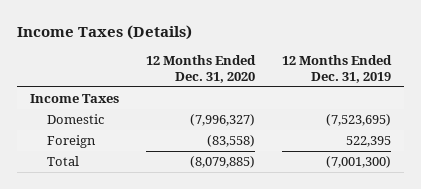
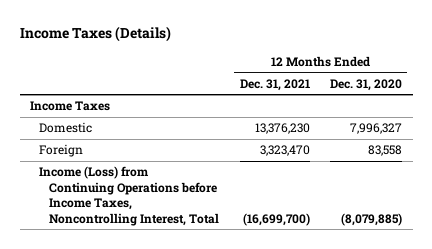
- | 12 Months Ended Dec. 31, 2020 | 12 Months Ended Dec. 31, 2019
+ | 12 Months Ended Dec. 31, 2021 | 12 Months Ended Dec. 31, 2020
- Domestic | (7,996,327) | (7,523,695)
- Foreign | (83,558) | 522,395
- Total | (8,079,885) | (7,001,300)
+ Domestic | 13,376,230 | 7,996,327
+ Foreign | 3,323,470 | 83,558
+ Income (Loss) from Continuing Operations before Income Taxes, Noncontrolling Interest, Total | (16,699,700) | (8,079,885)

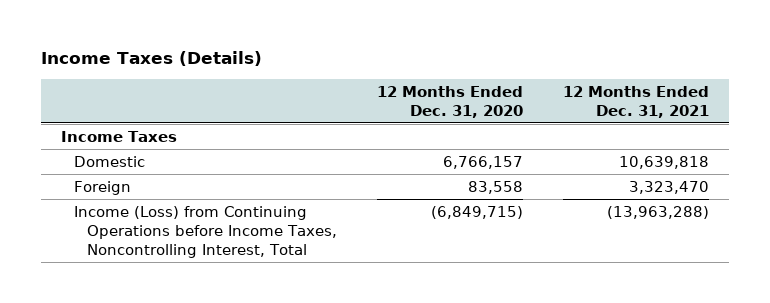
- | 12 Months Ended Dec. 31, 2021 | 12 Months Ended Dec. 31, 2020
+ | 12 Months Ended Dec. 31, 2020 | 12 Months Ended Dec. 31, 2021
- Domestic | 13,376,230 | 7,996,327
+ Domestic | 6,766,157 | 10,639,818
- Income (Loss) from Continuing Operations before Income Taxes, Noncontrolling Interest, Total | (16,699,700) | (8,079,885)
+ Income (Loss) from Continuing Operations before Income Taxes, Noncontrolling Interest, Total | (6,849,715) | (13,963,288)

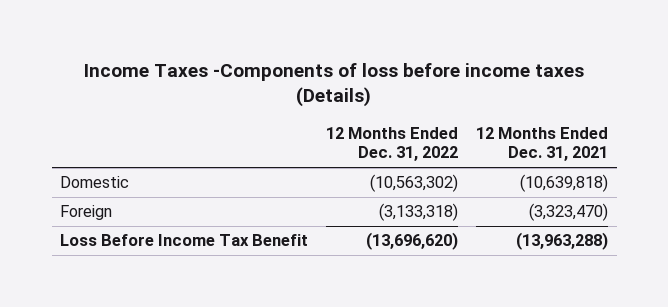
- Income Taxes (Details)
+ Income Taxes -Components of loss before income taxes (Details)
- | 12 Months Ended Dec. 31, 2020 | 12 Months Ended Dec. 31, 2021
+ | 12 Months Ended Dec. 31, 2022 | 12 Months Ended Dec. 31, 2021
- Income Taxes
- Domestic | 6,766,157 | 10,639,818
- Foreign | 83,558 | 3,323,470
- Income (Loss) from Continuing Operations before Income Taxes, Noncontrolling Interest, Total | (6,849,715) | (13,963,288)
+ Domestic | (10,563,302) | (10,639,818)
+ Foreign | (3,133,318) | (3,323,470)
+ Loss Before Income Tax Benefit | (13,696,620) | (13,963,288)

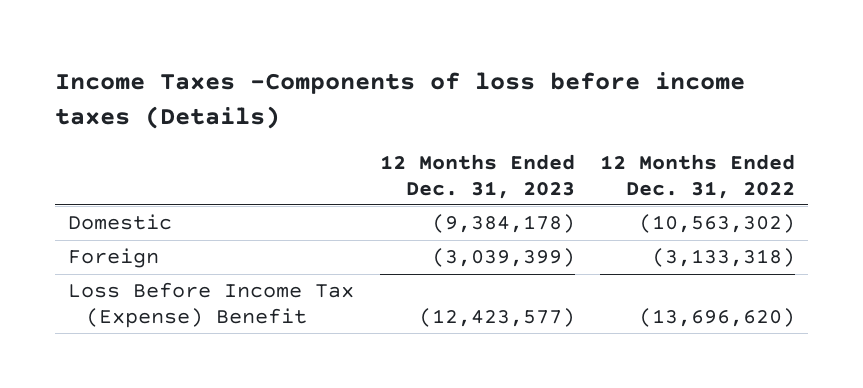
- | 12 Months Ended Dec. 31, 2022 | 12 Months Ended Dec. 31, 2021
+ | 12 Months Ended Dec. 31, 2023 | 12 Months Ended Dec. 31, 2022
- Loss Before Income Tax Benefit | (13,696,620) | (13,963,288)
+ Loss Before Income Tax (Expense) Benefit | (12,423,577) | (13,696,620)

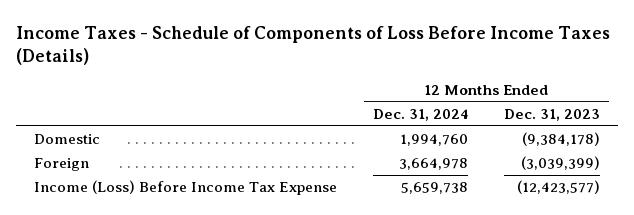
- Income Taxes -Components of loss before income taxes (Details)
+ Income Taxes - Schedule of Components of Loss Before Income Taxes (Details)
- | 12 Months Ended Dec. 31, 2023 | 12 Months Ended Dec. 31, 2022
+ | 12 Months Ended Dec. 31, 2024 | 12 Months Ended Dec. 31, 2023
- Loss Before Income Tax (Expense) Benefit | (12,423,577) | (13,696,620)
+ Income (Loss) Before Income Tax Expense | 5,659,738 | (12,423,577)

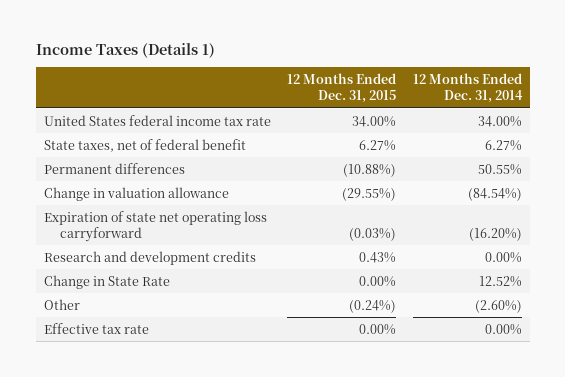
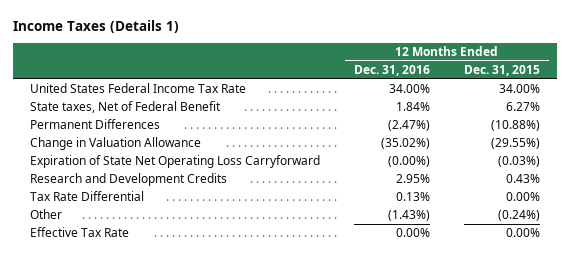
- | 12 Months Ended Dec. 31, 2015 | 12 Months Ended Dec. 31, 2014
+ | 12 Months Ended Dec. 31, 2016 | 12 Months Ended Dec. 31, 2015
- United States federal income tax rate | 34.00% | 34.00%
- State taxes, net of federal benefit | 6.27% | 6.27%
- Permanent differences | (10.88%) | 50.55%
- Change in valuation allowance | (29.55%) | (84.54%)
- Expiration of state net operating loss carryforward | (0.03%) | (16.20%)
- Research and development credits | 0.43% | 0.00%
- Change in State Rate | 0.00% | 12.52%
+ United States Federal Income Tax Rate | 34.00% | 34.00%
+ State taxes, Net of Federal Benefit | 1.84% | 6.27%
+ Permanent Differences | (2.47%) | (10.88%)
+ Change in Valuation Allowance | (35.02%) | (29.55%)
+ Expiration of State Net Operating Loss Carryforward | (0.00%) | (0.03%)
+ Research and Development Credits | 2.95% | 0.43%
+ Tax Rate Differential | 0.13% | 0.00%
- Effective tax rate | 0.00% | 0.00%
+ Effective Tax Rate | 0.00% | 0.00%

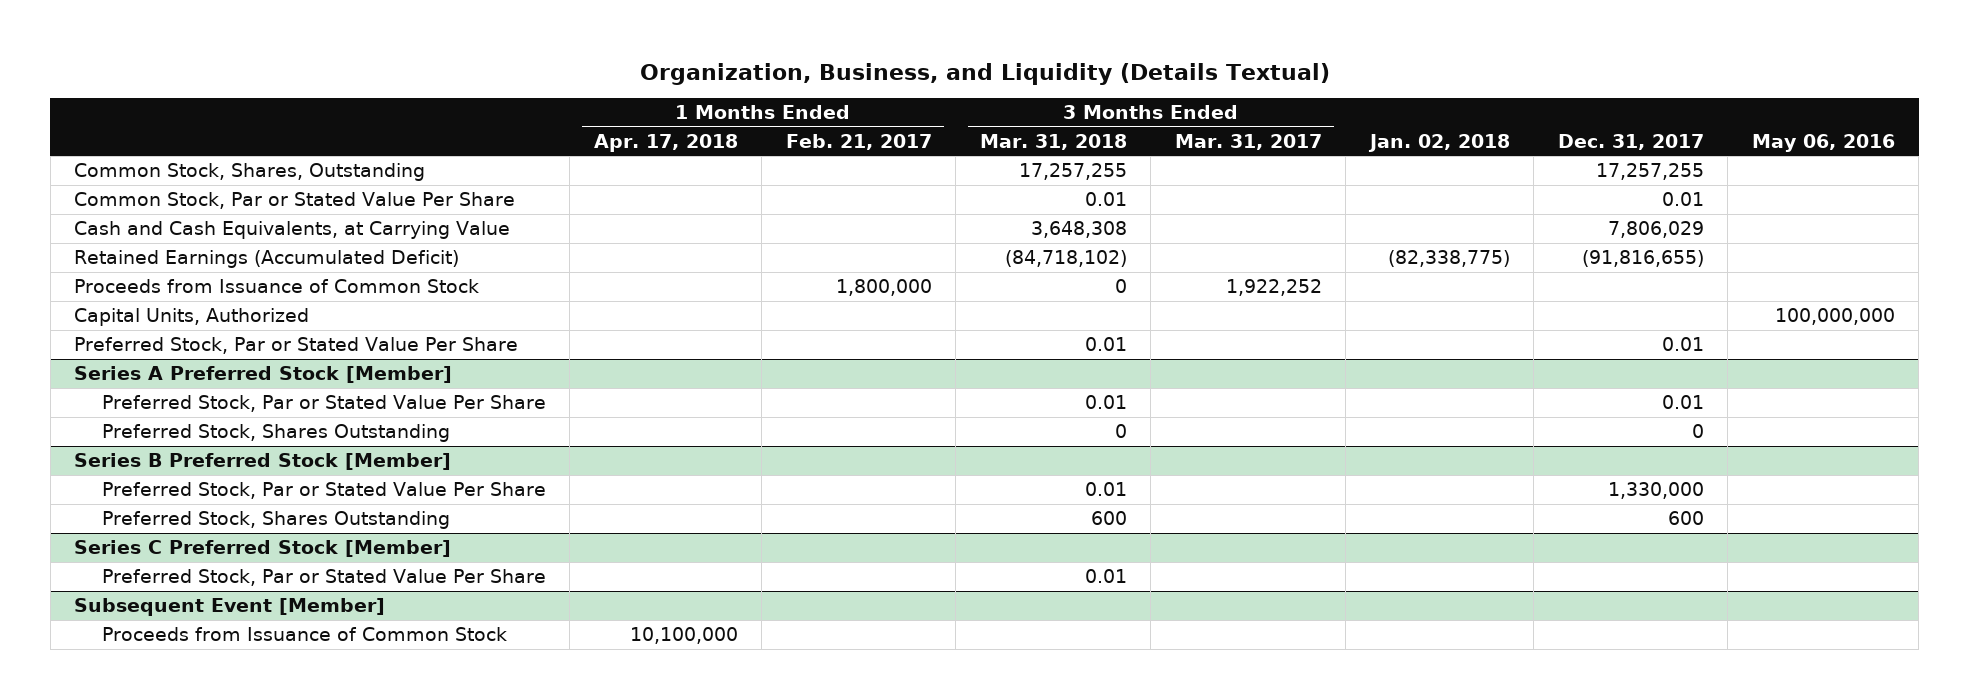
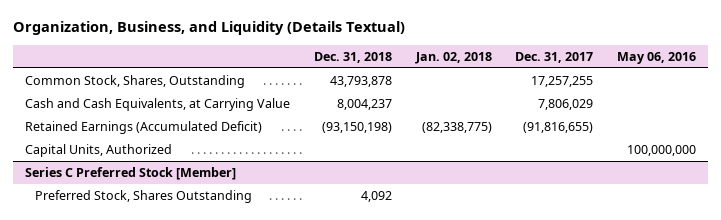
- | 1 Months Ended Apr. 17, 2018 | 1 Months Ended Feb. 21, 2017 | 3 Months Ended Mar. 31, 2018 | 3 Months Ended Mar. 31, 2017 | Jan. 02, 2018 | Dec. 31, 2017 | May 06, 2016
+ | Dec. 31, 2018 | Jan. 02, 2018 | Dec. 31, 2017 | May 06, 2016
- Common Stock, Par or Stated Value Per Share | | | 0.01 | | | 0.01 |
- Proceeds from Issuance of Common Stock | | 1,800,000 | 0 | 1,922,252 | | |
- Preferred Stock, Par or Stated Value Per Share | | | 0.01 | | | 0.01 |
- Series A Preferred Stock [Member]
- Preferred Stock, Par or Stated Value Per Share | | | 0.01 | | | 0.01 |
- Preferred Stock, Shares Outstanding | | | 0 | | | 0 |
- Series B Preferred Stock [Member]
- Preferred Stock, Par or Stated Value Per Share | | | 0.01 | | | 1,330,000 |
- Preferred Stock, Shares Outstanding | | | 600 | | | 600 |
@ Series C Preferred Stock [Member]
- Preferred Stock, Par or Stated Value Per Share | | | 0.01 | | | |
- Subsequent Event [Member]
- Proceeds from Issuance of Common Stock | 10,100,000 | | | | | |
@ Series C Preferred Stock [Member]
+ Preferred Stock, Shares Outstanding | 4,092 | | |

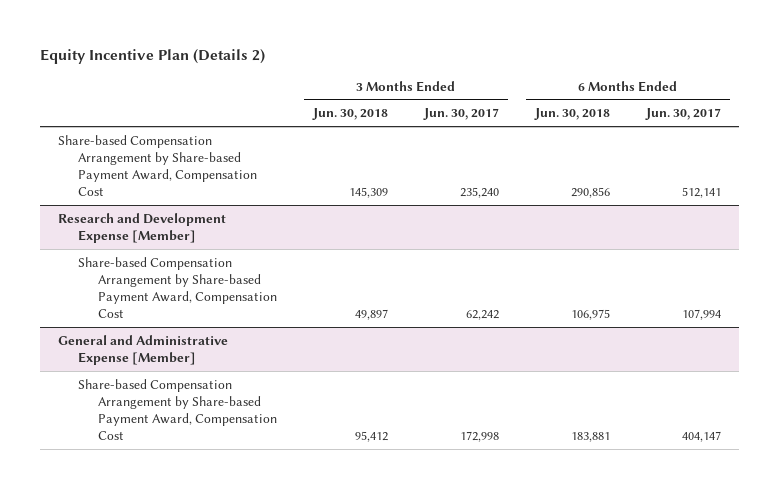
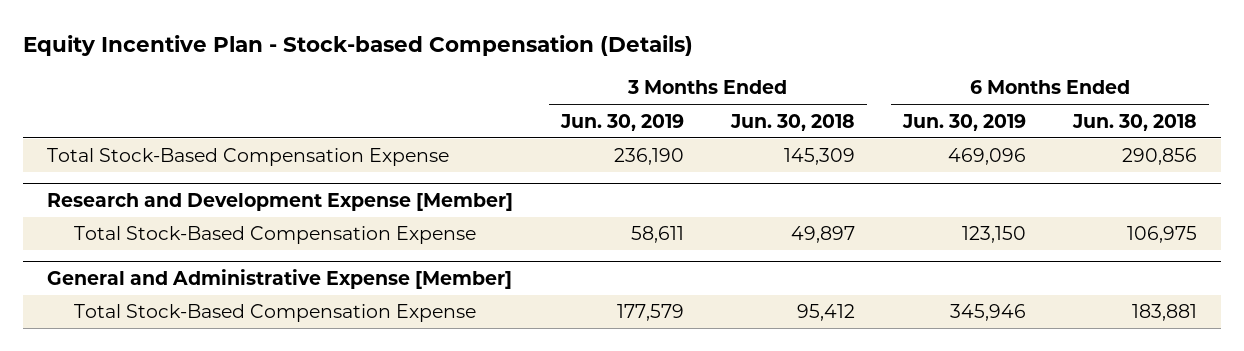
- Equity Incentive Plan (Details 2)
+ Equity Incentive Plan - Stock-based Compensation (Details)
- | 3 Months Ended Jun. 30, 2018 | 3 Months Ended Jun. 30, 2017 | 6 Months Ended Jun. 30, 2018 | 6 Months Ended Jun. 30, 2017
+ | 3 Months Ended Jun. 30, 2019 | 3 Months Ended Jun. 30, 2018 | 6 Months Ended Jun. 30, 2019 | 6 Months Ended Jun. 30, 2018
- Share-based Compensation Arrangement by Share-based Payment Award, Compensation Cost | 145,309 | 235,240 | 290,856 | 512,141
+ Total Stock-Based Compensation Expense | 236,190 | 145,309 | 469,096 | 290,856
@ Research and Development Expense [Member]
- Share-based Compensation Arrangement by Share-based Payment Award, Compensation Cost | 49,897 | 62,242 | 106,975 | 107,994
+ Total Stock-Based Compensation Expense | 58,611 | 49,897 | 123,150 | 106,975
@ General and Administrative Expense [Member]
- Share-based Compensation Arrangement by Share-based Payment Award, Compensation Cost | 95,412 | 172,998 | 183,881 | 404,147
+ Total Stock-Based Compensation Expense | 177,579 | 95,412 | 345,946 | 183,881

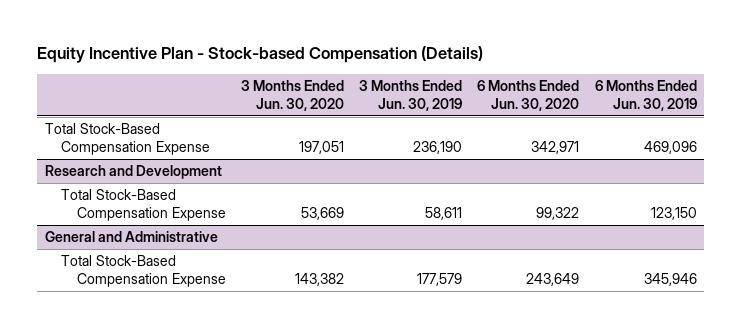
- | 3 Months Ended Jun. 30, 2019 | 3 Months Ended Jun. 30, 2018 | 6 Months Ended Jun. 30, 2019 | 6 Months Ended Jun. 30, 2018
+ | 3 Months Ended Jun. 30, 2020 | 3 Months Ended Jun. 30, 2019 | 6 Months Ended Jun. 30, 2020 | 6 Months Ended Jun. 30, 2019
- Research and Development Expense [Member]
+ Research and Development
- General and Administrative Expense [Member]
+ General and Administrative

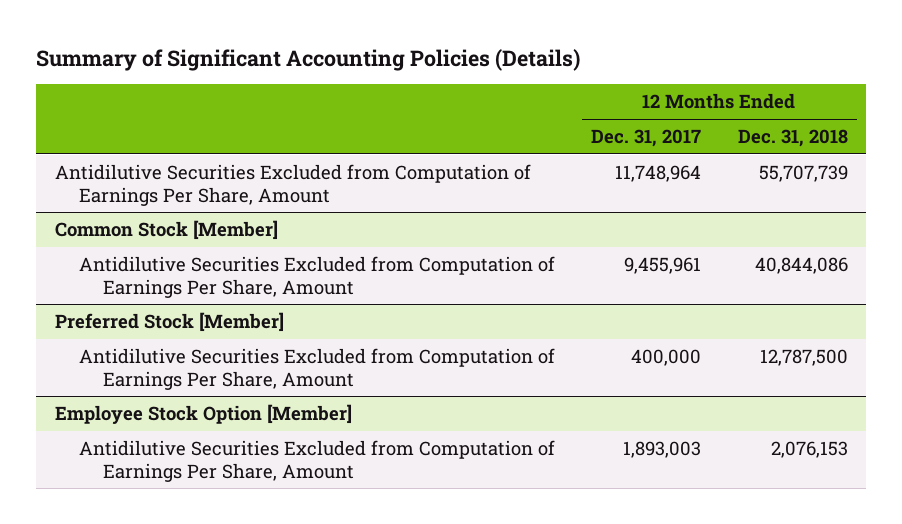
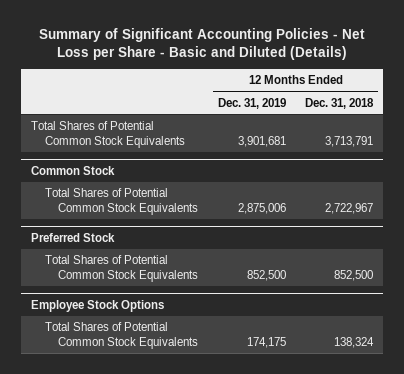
- Summary of Significant Accounting Policies (Details)
+ Summary of Significant Accounting Policies - Net Loss per Share - Basic and Diluted (Details)
- | 12 Months Ended Dec. 31, 2017 | 12 Months Ended Dec. 31, 2018
+ | 12 Months Ended Dec. 31, 2019 | 12 Months Ended Dec. 31, 2018
- Antidilutive Securities Excluded from Computation of Earnings Per Share, Amount | 11,748,964 | 55,707,739
- Common Stock [Member]
- Antidilutive Securities Excluded from Computation of Earnings Per Share, Amount | 9,455,961 | 40,844,086
- Preferred Stock [Member]
- Antidilutive Securities Excluded from Computation of Earnings Per Share, Amount | 400,000 | 12,787,500
- Employee Stock Option [Member]
- Antidilutive Securities Excluded from Computation of Earnings Per Share, Amount | 1,893,003 | 2,076,153
+ Total Shares of Potential Common Stock Equivalents | 3,901,681 | 3,713,791
+ Common Stock
+ Total Shares of Potential Common Stock Equivalents | 2,875,006 | 2,722,967
+ Preferred Stock
+ Total Shares of Potential Common Stock Equivalents | 852,500 | 852,500
+ Employee Stock Options
+ Total Shares of Potential Common Stock Equivalents | 174,175 | 138,324

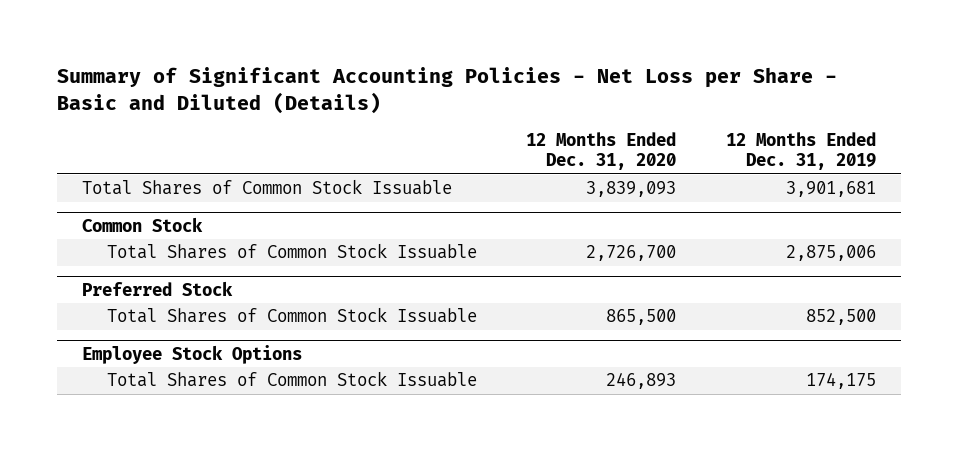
- | 12 Months Ended Dec. 31, 2019 | 12 Months Ended Dec. 31, 2018
+ | 12 Months Ended Dec. 31, 2020 | 12 Months Ended Dec. 31, 2019
- Total Shares of Potential Common Stock Equivalents | 3,901,681 | 3,713,791
+ Total Shares of Common Stock Issuable | 3,839,093 | 3,901,681
@ Common Stock
- Total Shares of Potential Common Stock Equivalents | 2,875,006 | 2,722,967
+ Total Shares of Common Stock Issuable | 2,726,700 | 2,875,006
@ Preferred Stock
- Total Shares of Potential Common Stock Equivalents | 852,500 | 852,500
+ Total Shares of Common Stock Issuable | 865,500 | 852,500
@ Employee Stock Options
- Total Shares of Potential Common Stock Equivalents | 174,175 | 138,324
+ Total Shares of Common Stock Issuable | 246,893 | 174,175

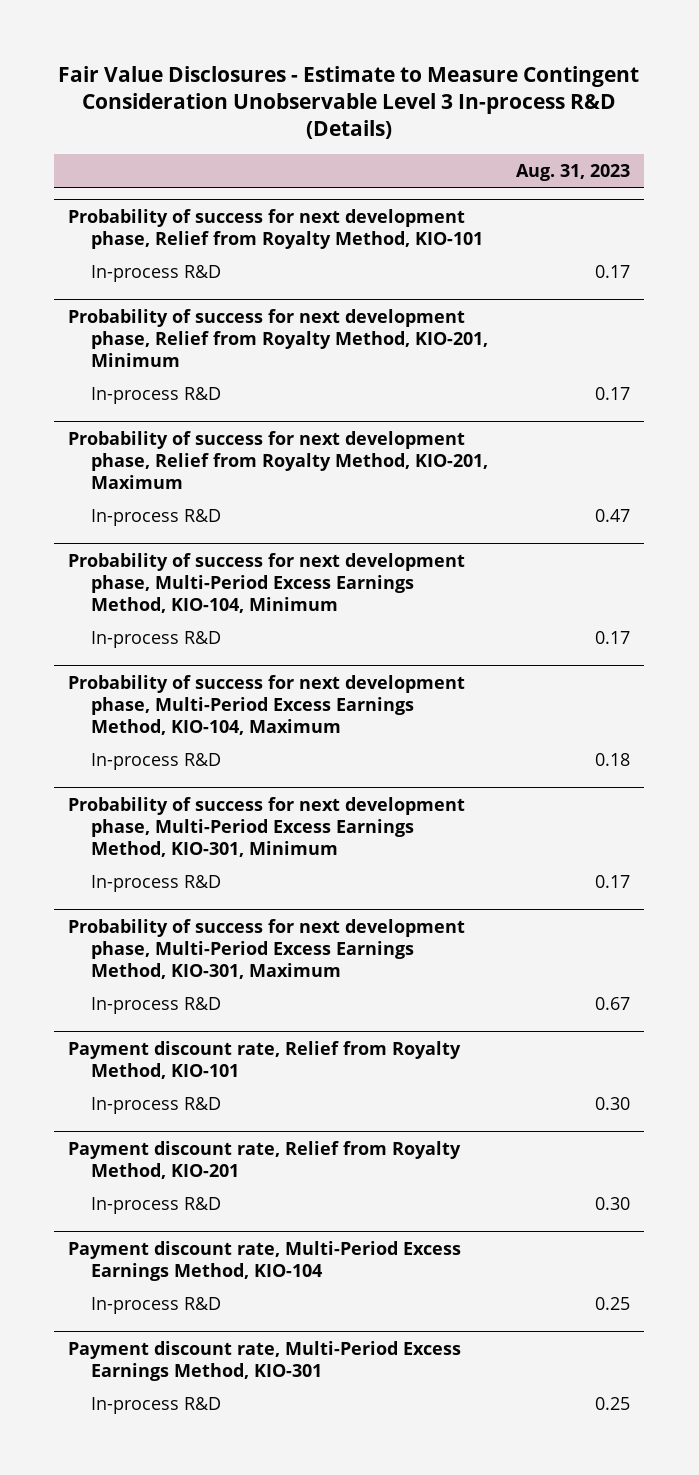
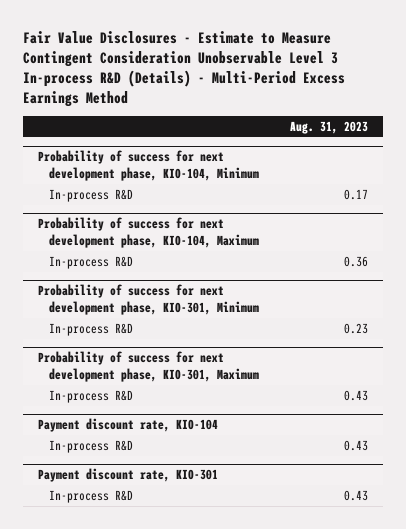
- Fair Value Disclosures - Estimate to Measure Contingent Consideration Unobservable Level 3 In-process R&D (Details)
+ Fair Value Disclosures - Estimate to Measure Contingent Consideration Unobservable Level 3 In-process R&D (Details) - Multi-Period Excess Earnings Method
- Probability of success for next development phase, Relief from Royalty Method, KIO-101
- In-process R&D | 0.17
- Probability of success for next development phase, Relief from Royalty Method, KIO-201, Minimum
- In-process R&D | 0.17
- Probability of success for next development phase, Relief from Royalty Method, KIO-201, Maximum
- In-process R&D | 0.47
- Probability of success for next development phase, Multi-Period Excess Earnings Method, KIO-104, Minimum
- In-process R&D | 0.17
- Probability of success for next development phase, Multi-Period Excess Earnings Method, KIO-104, Maximum
- In-process R&D | 0.18
- Probability of success for next development phase, Multi-Period Excess Earnings Method, KIO-301, Minimum
+ Probability of success for next development phase, KIO-104, Minimum
- Probability of success for next development phase, Multi-Period Excess Earnings Method, KIO-301, Maximum
- In-process R&D | 0.67
- Payment discount rate, Relief from Royalty Method, KIO-101
- In-process R&D | 0.30
- Payment discount rate, Relief from Royalty Method, KIO-201
- In-process R&D | 0.30
- Payment discount rate, Multi-Period Excess Earnings Method, KIO-104
- In-process R&D | 0.25
- Payment discount rate, Multi-Period Excess Earnings Method, KIO-301
- In-process R&D | 0.25
+ Probability of success for next development phase, KIO-104, Maximum
+ In-process R&D | 0.36
+ Probability of success for next development phase, KIO-301, Minimum
+ In-process R&D | 0.23
+ Probability of success for next development phase, KIO-301, Maximum
+ In-process R&D | 0.43
+ Payment discount rate, KIO-104
+ In-process R&D | 0.43
+ Payment discount rate, KIO-301
+ In-process R&D | 0.43

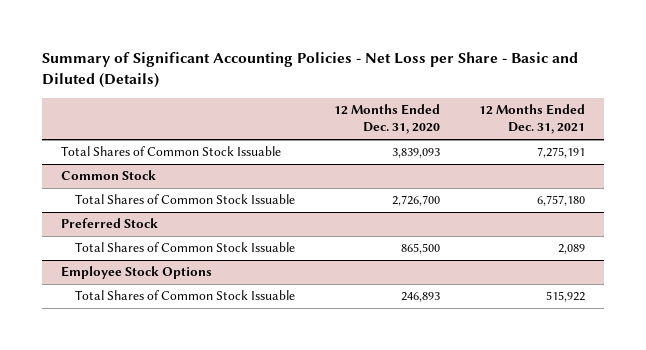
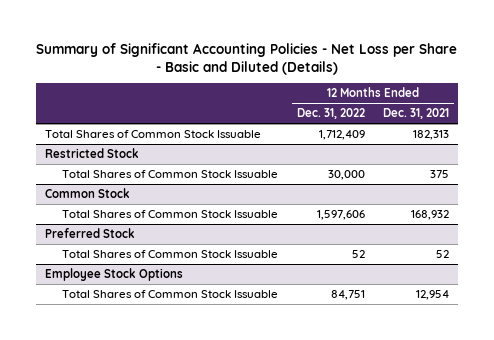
- | 12 Months Ended Dec. 31, 2020 | 12 Months Ended Dec. 31, 2021
+ | 12 Months Ended Dec. 31, 2022 | 12 Months Ended Dec. 31, 2021
- Total Shares of Common Stock Issuable | 3,839,093 | 7,275,191
+ Total Shares of Common Stock Issuable | 1,712,409 | 182,313
+ Restricted Stock
+ Total Shares of Common Stock Issuable | 30,000 | 375
@ Common Stock
- Total Shares of Common Stock Issuable | 2,726,700 | 6,757,180
+ Total Shares of Common Stock Issuable | 1,597,606 | 168,932
@ Preferred Stock
- Total Shares of Common Stock Issuable | 865,500 | 2,089
+ Total Shares of Common Stock Issuable | 52 | 52
@ Employee Stock Options
- Total Shares of Common Stock Issuable | 246,893 | 515,922
+ Total Shares of Common Stock Issuable | 84,751 | 12,954

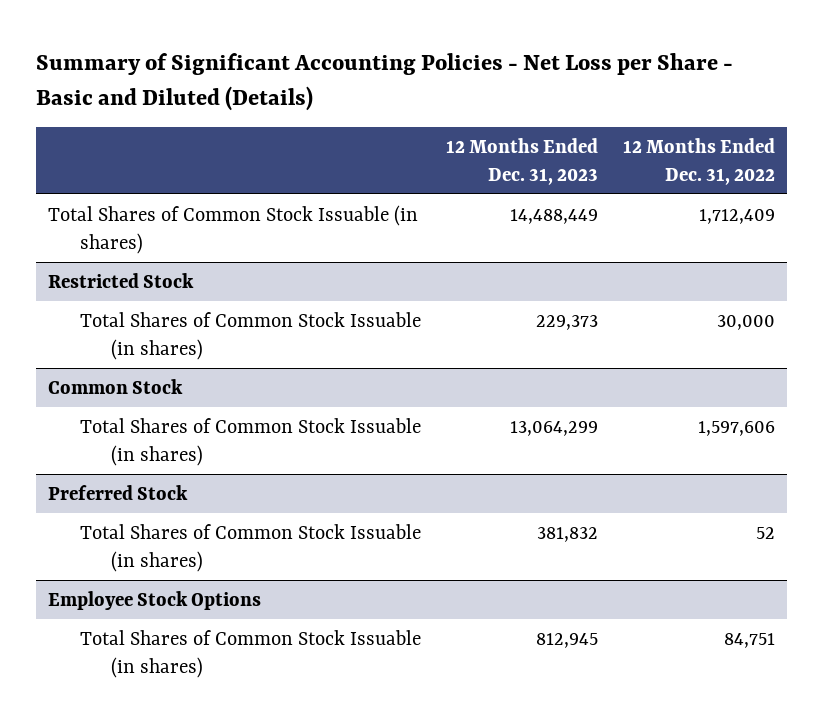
- | 12 Months Ended Dec. 31, 2022 | 12 Months Ended Dec. 31, 2021
+ | 12 Months Ended Dec. 31, 2023 | 12 Months Ended Dec. 31, 2022
- Total Shares of Common Stock Issuable | 1,712,409 | 182,313
+ Total Shares of Common Stock Issuable (in shares) | 14,488,449 | 1,712,409
@ Restricted Stock
- Total Shares of Common Stock Issuable | 30,000 | 375
+ Total Shares of Common Stock Issuable (in shares) | 229,373 | 30,000
@ Common Stock
- Total Shares of Common Stock Issuable | 1,597,606 | 168,932
+ Total Shares of Common Stock Issuable (in shares) | 13,064,299 | 1,597,606
@ Preferred Stock
- Total Shares of Common Stock Issuable | 52 | 52
+ Total Shares of Common Stock Issuable (in shares) | 381,832 | 52
@ Employee Stock Options
- Total Shares of Common Stock Issuable | 84,751 | 12,954
+ Total Shares of Common Stock Issuable (in shares) | 812,945 | 84,751

